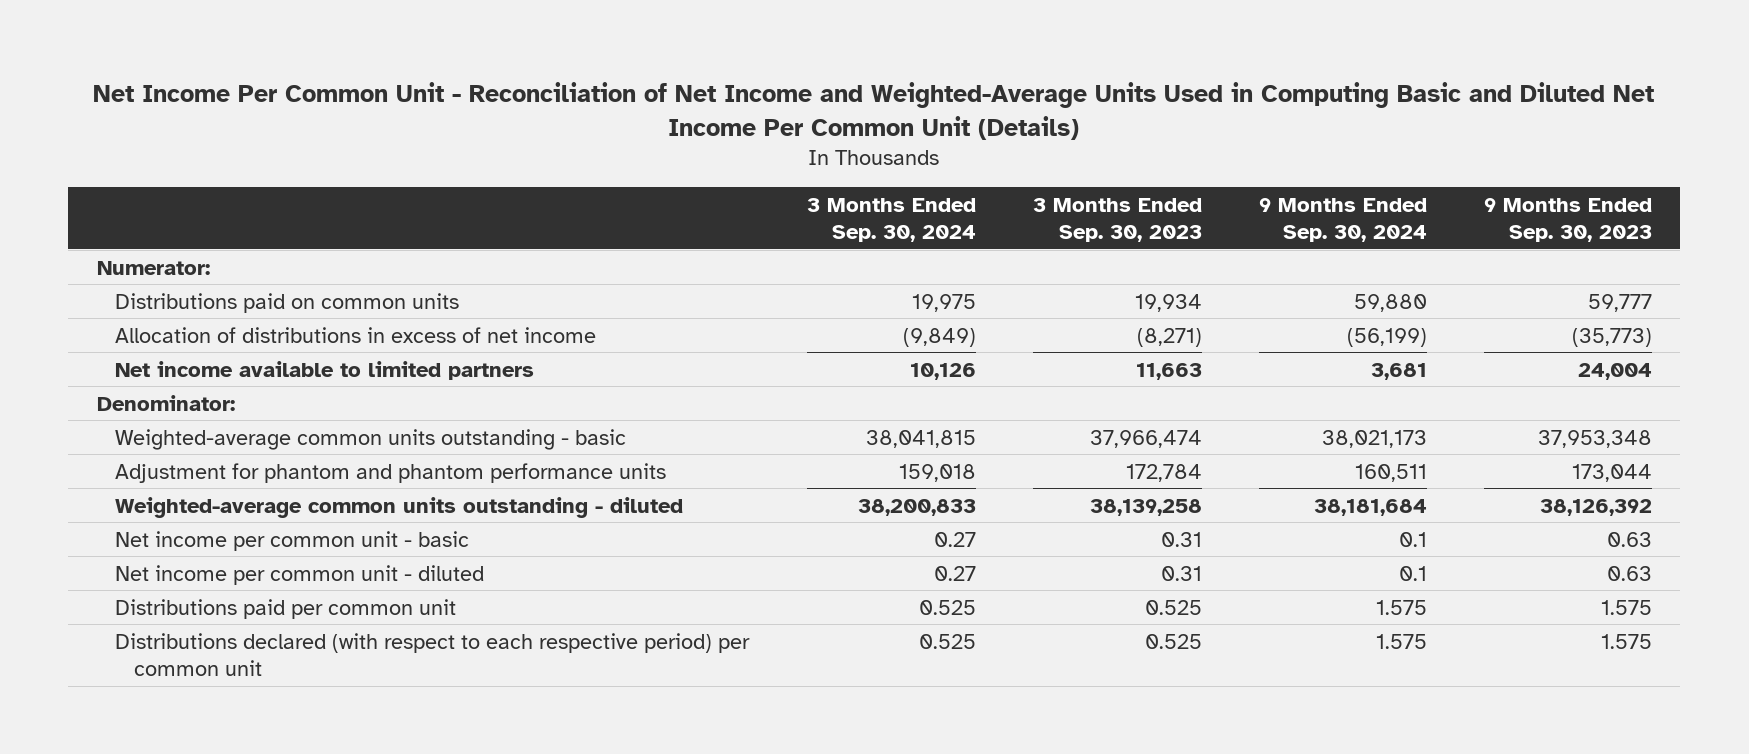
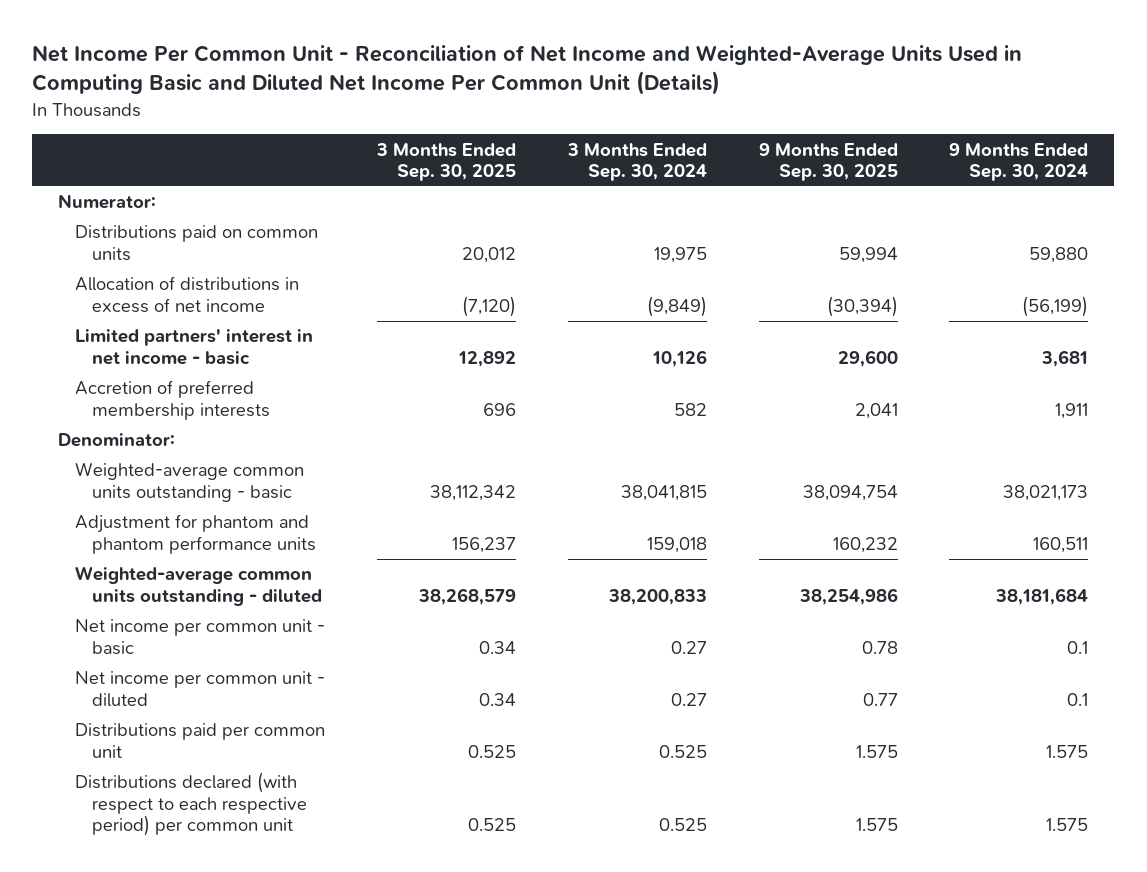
- | 3 Months Ended Sep. 30, 2024 | 3 Months Ended Sep. 30, 2023 | 9 Months Ended Sep. 30, 2024 | 9 Months Ended Sep. 30, 2023
+ | 3 Months Ended Sep. 30, 2025 | 3 Months Ended Sep. 30, 2024 | 9 Months Ended Sep. 30, 2025 | 9 Months Ended Sep. 30, 2024
- Net income available to limited partners | 10,126 | 11,663 | 3,681 | 24,004
+ Limited partners' interest in net income - basic | 12,892 | 10,126 | 29,600 | 3,681
+ Accretion of preferred membership interests | 696 | 582 | 2,041 | 1,911

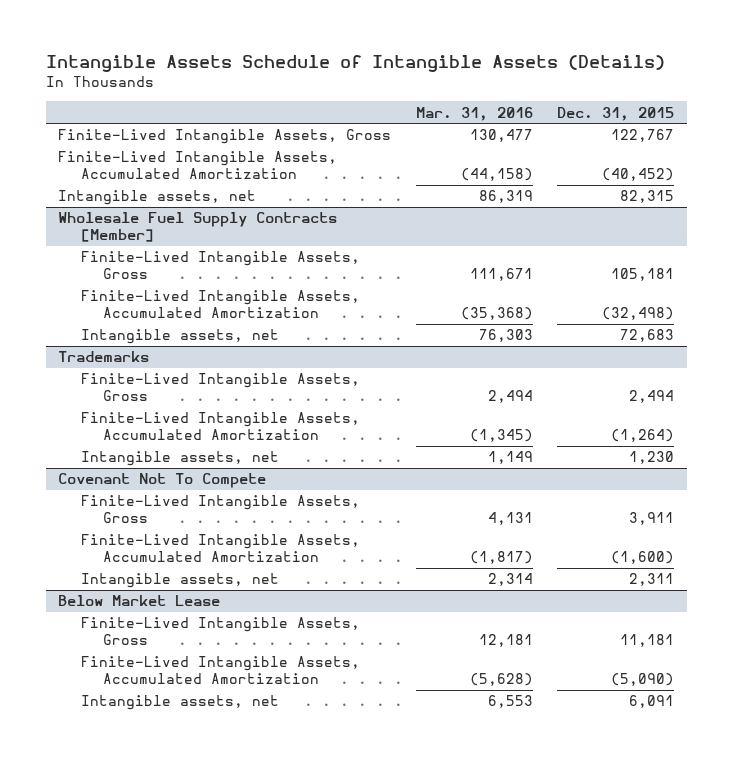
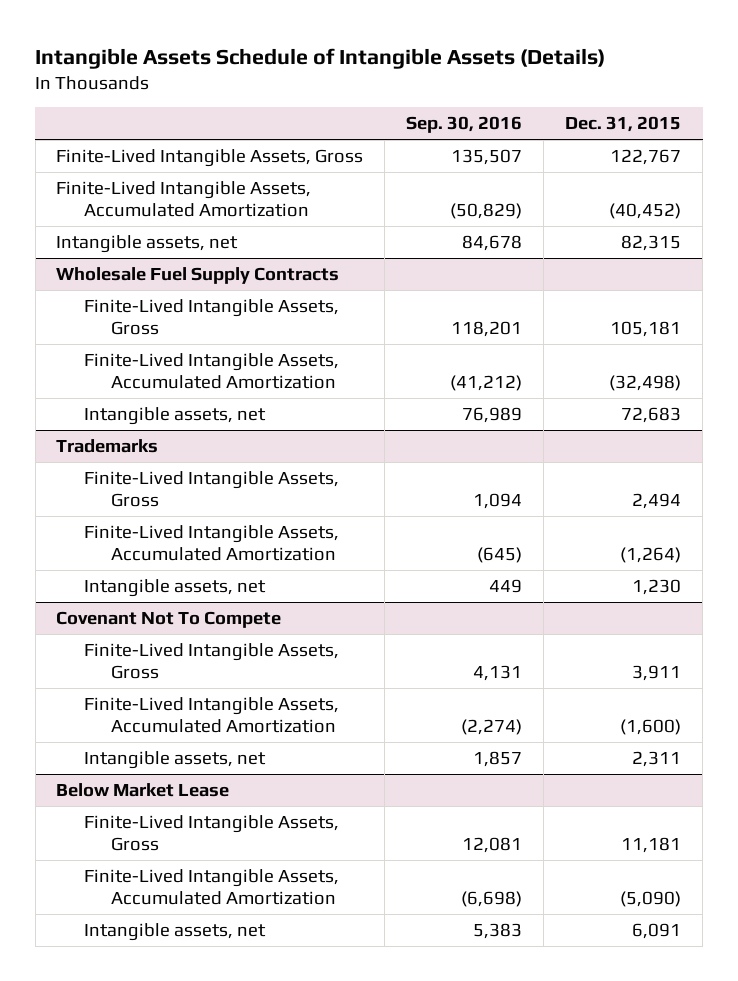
- | Mar. 31, 2016 | Dec. 31, 2015
+ | Sep. 30, 2016 | Dec. 31, 2015
- Wholesale Fuel Supply Contracts [Member]
+ Wholesale Fuel Supply Contracts

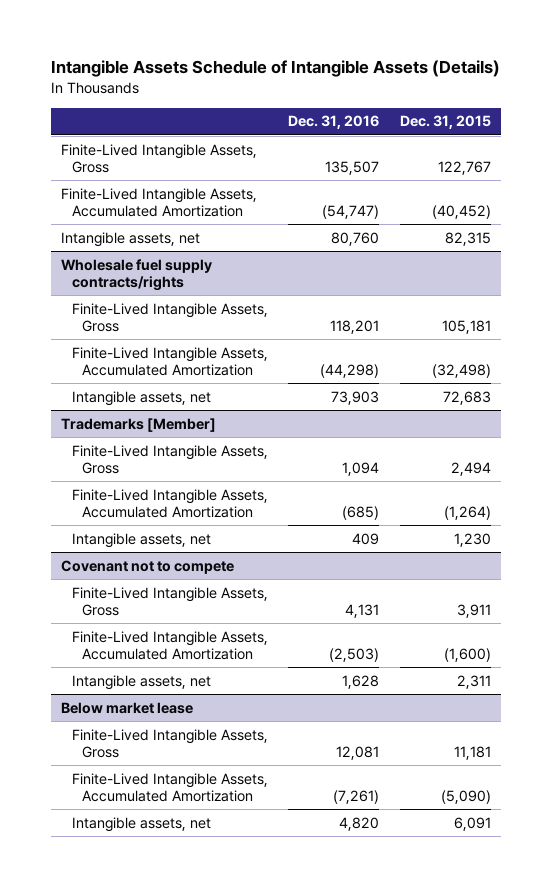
- | Sep. 30, 2016 | Dec. 31, 2015
+ | Dec. 31, 2016 | Dec. 31, 2015
- Wholesale Fuel Supply Contracts
+ Wholesale fuel supply contracts/rights
- Trademarks
+ Trademarks [Member]
- Covenant Not To Compete
+ Covenant not to compete
- Below Market Lease
+ Below market lease

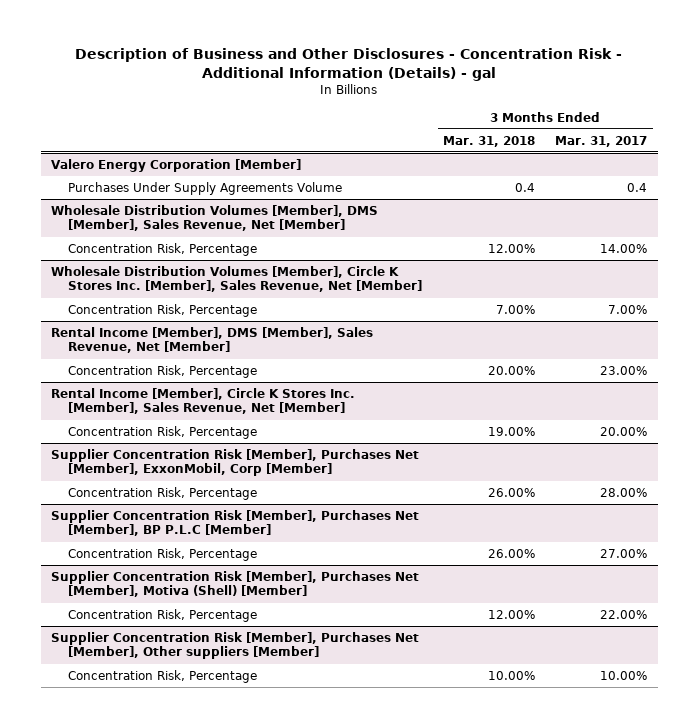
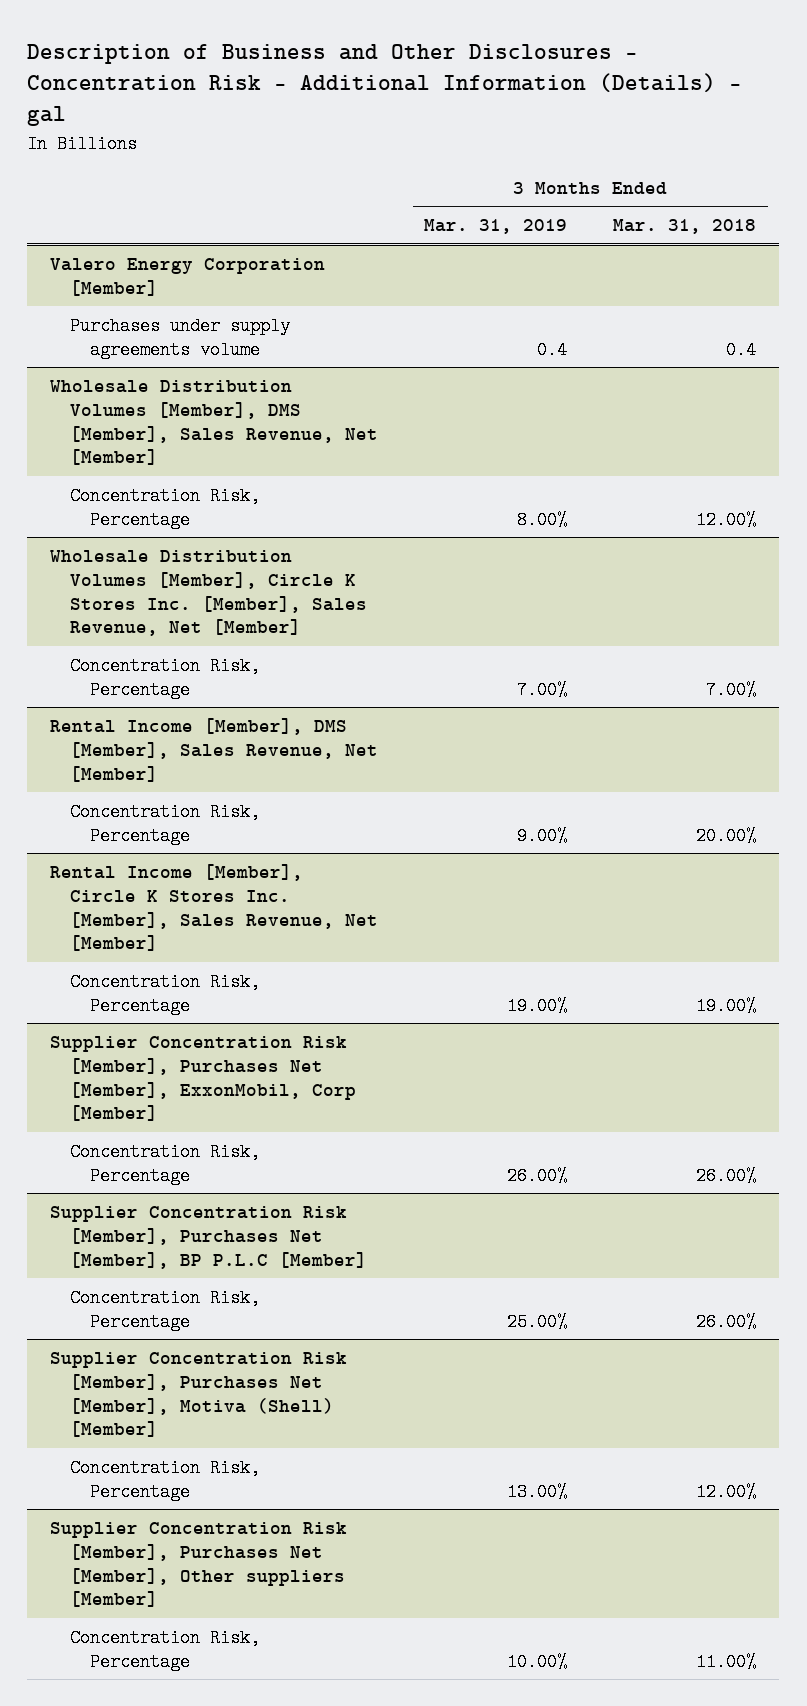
- | 3 Months Ended Mar. 31, 2018 | 3 Months Ended Mar. 31, 2017
+ | 3 Months Ended Mar. 31, 2019 | 3 Months Ended Mar. 31, 2018
@ Valero Energy Corporation [Member]
- Purchases Under Supply Agreements Volume | 0.4 | 0.4
+ Purchases under supply agreements volume | 0.4 | 0.4
@ Supplier Concentration Risk [Member], Purchases Net [Member], Other suppliers [Member]
- Concentration Risk, Percentage | 10.00% | 10.00%
+ Concentration Risk, Percentage | 10.00% | 11.00%

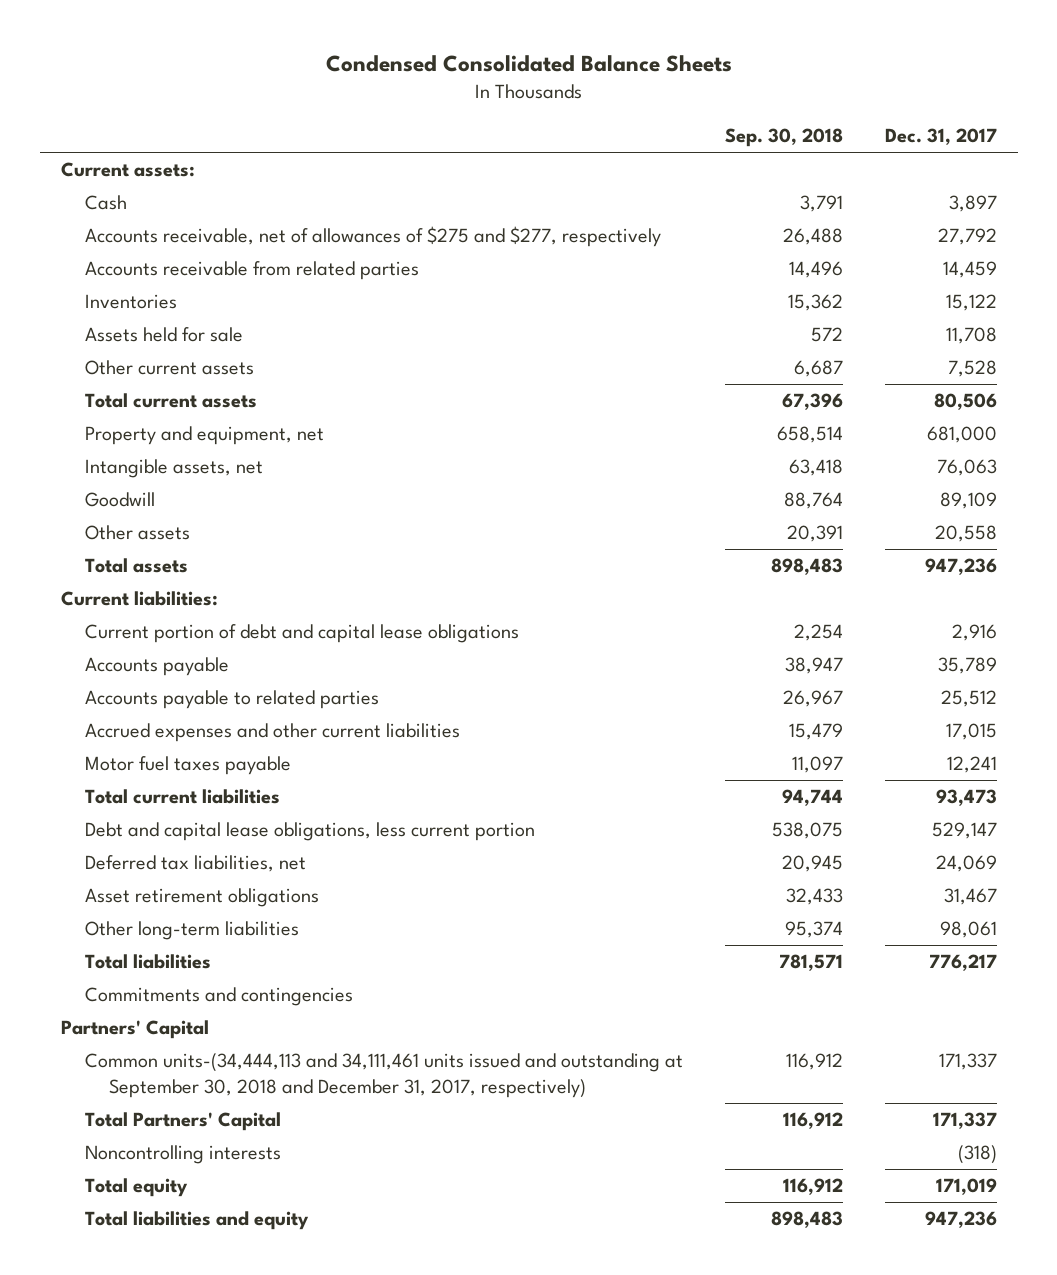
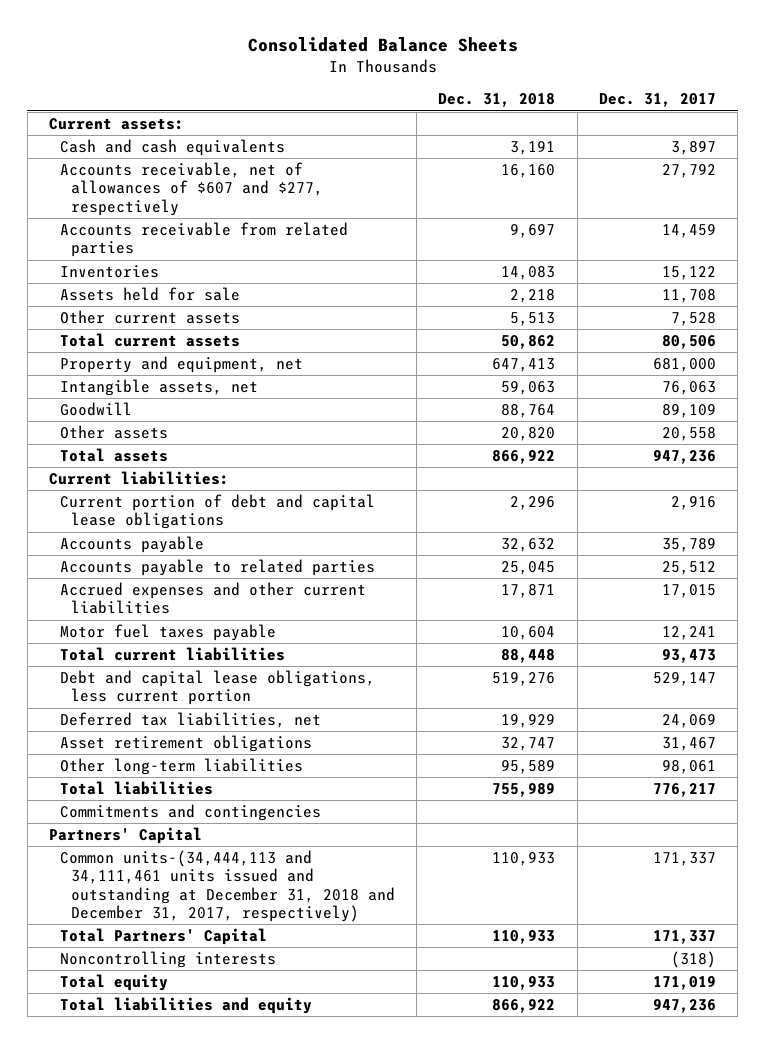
- Condensed Consolidated Balance Sheets
+ Consolidated Balance Sheets
- | Sep. 30, 2018 | Dec. 31, 2017
+ | Dec. 31, 2018 | Dec. 31, 2017
- Cash | 3,791 | 3,897
- Accounts receivable, net of allowances of $275 and $277, respectively | 26,488 | 27,792
+ Cash and cash equivalents | 3,191 | 3,897
+ Accounts receivable, net of allowances of $607 and $277, respectively | 16,160 | 27,792
- Common units-(34,444,113 and 34,111,461 units issued and outstanding at September 30, 2018 and December 31, 2017, respectively) | 116,912 | 171,337
+ Common units-(34,444,113 and 34,111,461 units issued and outstanding at December 31, 2018 and December 31, 2017, respectively) | 110,933 | 171,337

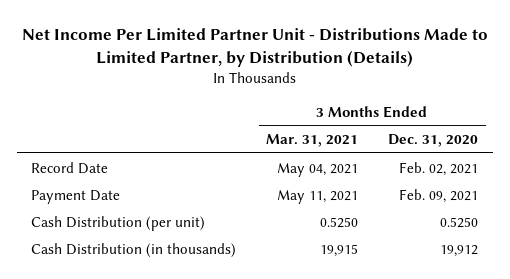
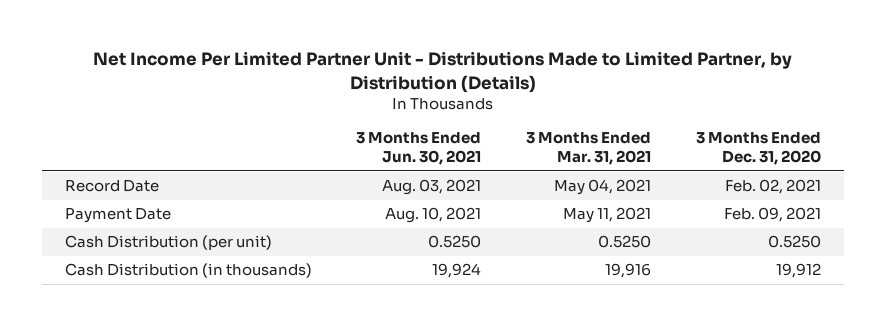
- | 3 Months Ended Mar. 31, 2021 | 3 Months Ended Dec. 31, 2020
+ | 3 Months Ended Jun. 30, 2021 | 3 Months Ended Mar. 31, 2021 | 3 Months Ended Dec. 31, 2020
- Cash Distribution (in thousands) | 19,915 | 19,912
+ Cash Distribution (in thousands) | 19,924 | 19,916 | 19,912

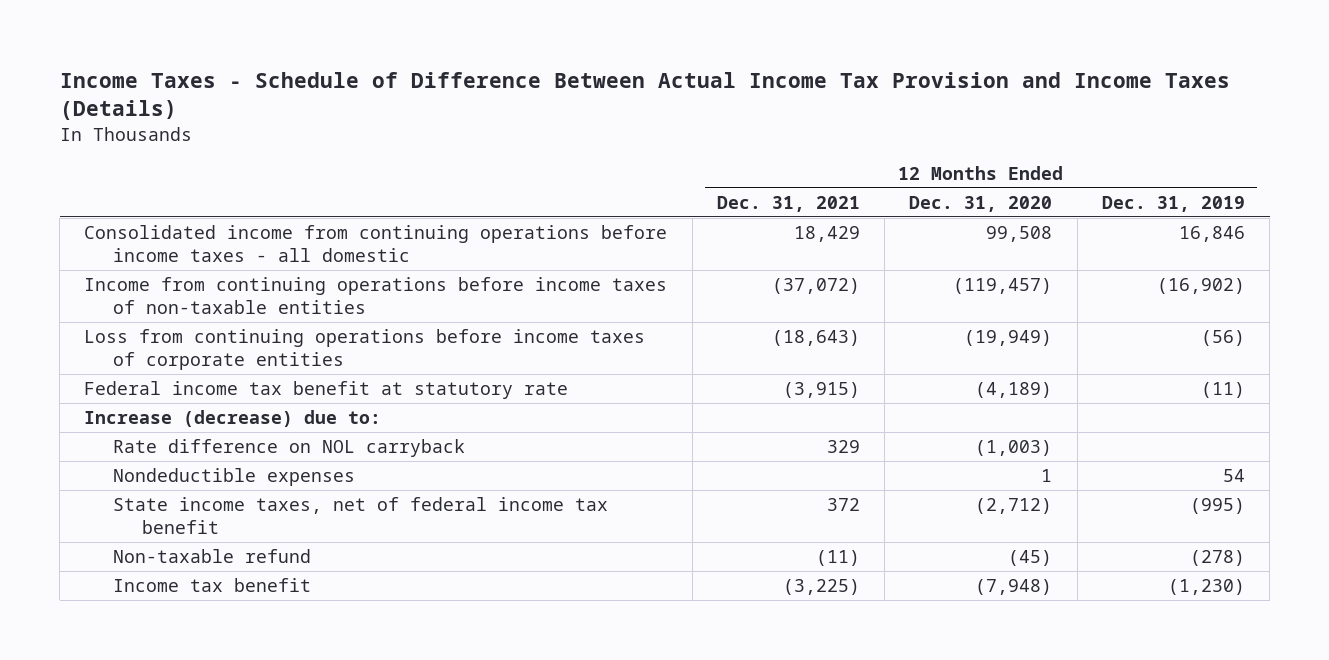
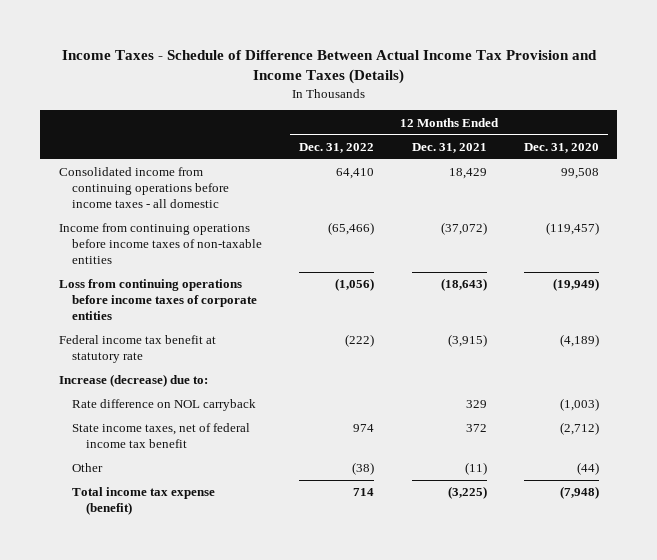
- | 12 Months Ended Dec. 31, 2021 | 12 Months Ended Dec. 31, 2020 | 12 Months Ended Dec. 31, 2019
+ | 12 Months Ended Dec. 31, 2022 | 12 Months Ended Dec. 31, 2021 | 12 Months Ended Dec. 31, 2020
- Nondeductible expenses | | 1 | 54
- Non-taxable refund | (11) | (45) | (278)
- Income tax benefit | (3,225) | (7,948) | (1,230)
+ Other | (38) | (11) | (44)
+ Total income tax expense (benefit) | 714 | (3,225) | (7,948)

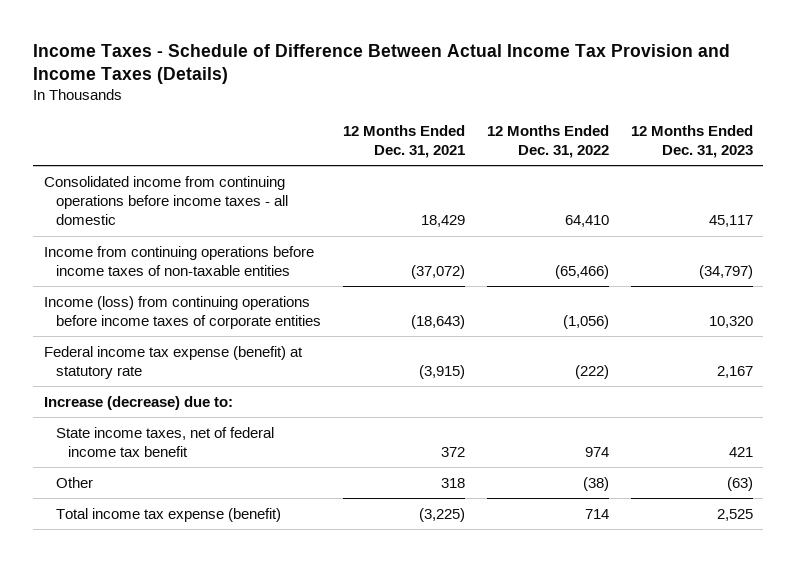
- | 12 Months Ended Dec. 31, 2022 | 12 Months Ended Dec. 31, 2021 | 12 Months Ended Dec. 31, 2020
+ | 12 Months Ended Dec. 31, 2021 | 12 Months Ended Dec. 31, 2022 | 12 Months Ended Dec. 31, 2023
- Loss from continuing operations before income taxes of corporate entities | (1,056) | (18,643) | (19,949)
- Federal income tax benefit at statutory rate | (222) | (3,915) | (4,189)
+ Income (loss) from continuing operations before income taxes of corporate entities | (18,643) | (1,056) | 10,320
+ Federal income tax expense (benefit) at statutory rate | (3,915) | (222) | 2,167
- Rate difference on NOL carryback | | 329 | (1,003)
- Other | (38) | (11) | (44)
+ Other | 318 | (38) | (63)

